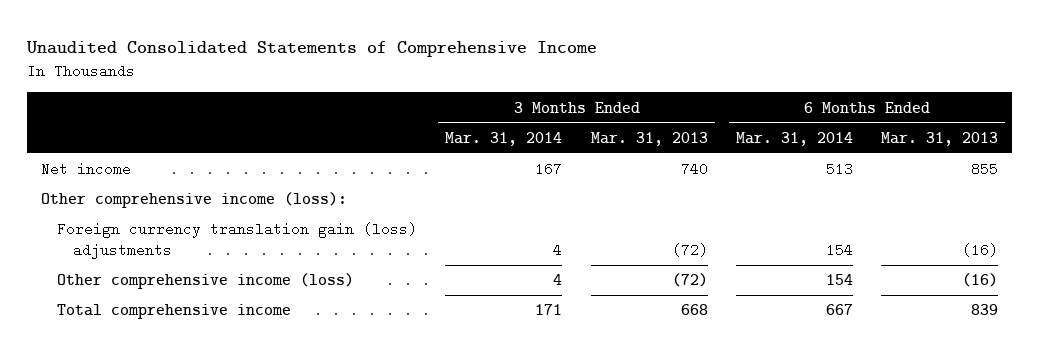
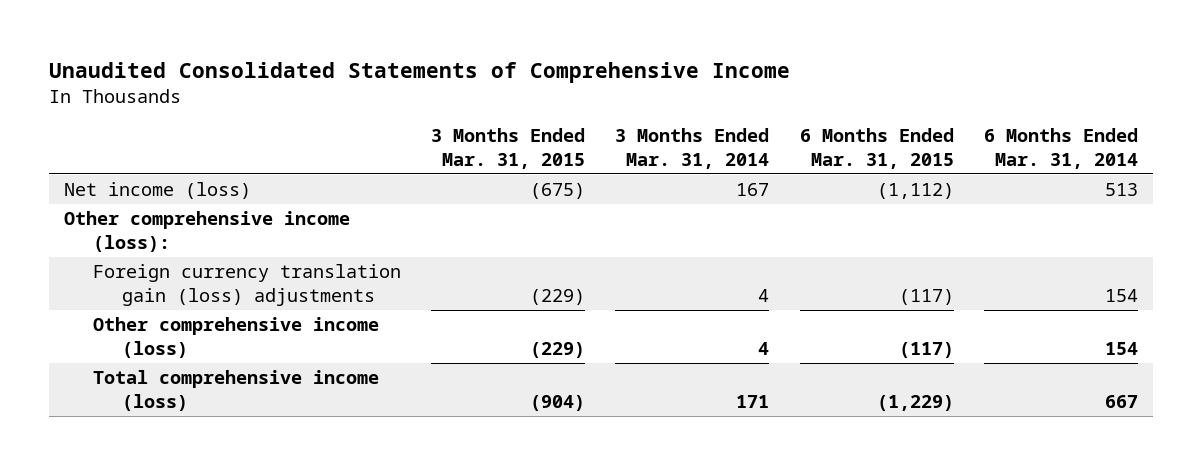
- | 3 Months Ended Mar. 31, 2014 | 3 Months Ended Mar. 31, 2013 | 6 Months Ended Mar. 31, 2014 | 6 Months Ended Mar. 31, 2013
+ | 3 Months Ended Mar. 31, 2015 | 3 Months Ended Mar. 31, 2014 | 6 Months Ended Mar. 31, 2015 | 6 Months Ended Mar. 31, 2014
- Net income | 167 | 740 | 513 | 855
+ Net income (loss) | (675) | 167 | (1,112) | 513
- Total comprehensive income | 171 | 668 | 667 | 839
+ Total comprehensive income (loss) | (904) | 171 | (1,229) | 667

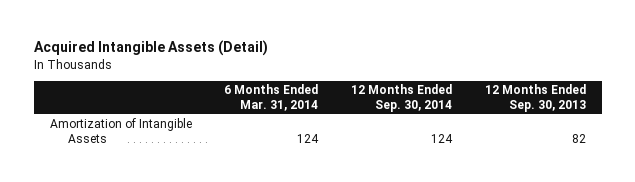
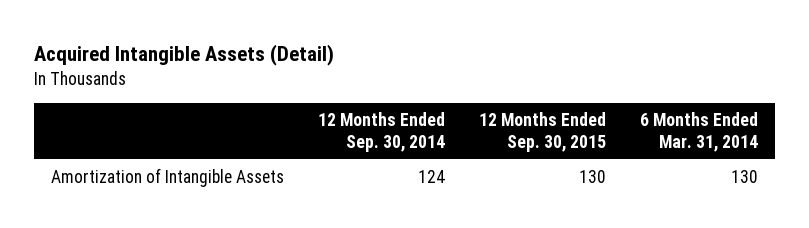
- | 6 Months Ended Mar. 31, 2014 | 12 Months Ended Sep. 30, 2014 | 12 Months Ended Sep. 30, 2013
+ | 12 Months Ended Sep. 30, 2014 | 12 Months Ended Sep. 30, 2015 | 6 Months Ended Mar. 31, 2014
- Amortization of Intangible Assets | 124 | 124 | 82
+ Amortization of Intangible Assets | 124 | 130 | 130

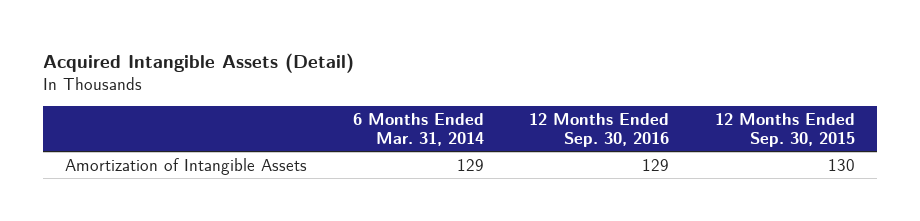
- | 12 Months Ended Sep. 30, 2014 | 12 Months Ended Sep. 30, 2015 | 6 Months Ended Mar. 31, 2014
+ | 6 Months Ended Mar. 31, 2014 | 12 Months Ended Sep. 30, 2016 | 12 Months Ended Sep. 30, 2015
- Amortization of Intangible Assets | 124 | 130 | 130
+ Amortization of Intangible Assets | 129 | 129 | 130

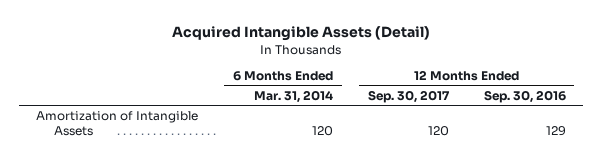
- | 6 Months Ended Mar. 31, 2014 | 12 Months Ended Sep. 30, 2016 | 12 Months Ended Sep. 30, 2015
+ | 6 Months Ended Mar. 31, 2014 | 12 Months Ended Sep. 30, 2017 | 12 Months Ended Sep. 30, 2016
- Amortization of Intangible Assets | 129 | 129 | 130
+ Amortization of Intangible Assets | 120 | 120 | 129

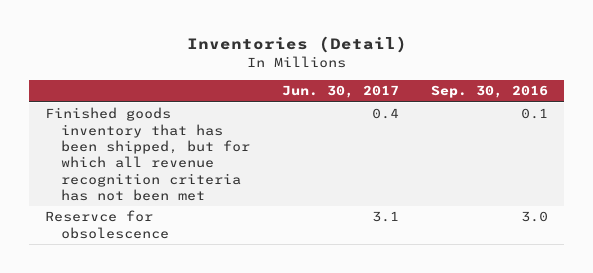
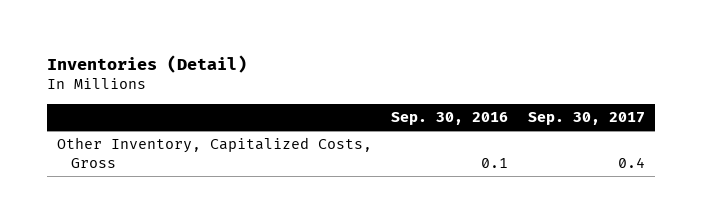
- | Jun. 30, 2017 | Sep. 30, 2016
+ | Sep. 30, 2016 | Sep. 30, 2017
- Finished goods inventory that has been shipped, but for which all revenue recognition criteria has not been met | 0.4 | 0.1
- Reservce for obsolescence | 3.1 | 3.0
+ Other Inventory, Capitalized Costs, Gross | 0.1 | 0.4

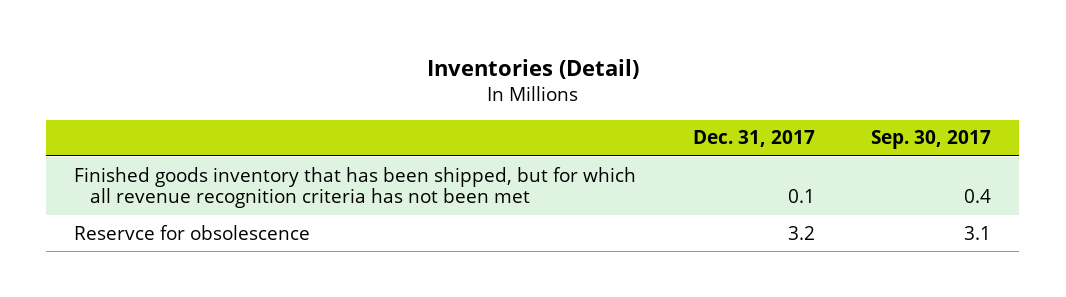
- | Sep. 30, 2016 | Sep. 30, 2017
+ | Dec. 31, 2017 | Sep. 30, 2017
- Other Inventory, Capitalized Costs, Gross | 0.1 | 0.4
+ Finished goods inventory that has been shipped, but for which all revenue recognition criteria has not been met | 0.1 | 0.4
+ Reservce for obsolescence | 3.2 | 3.1

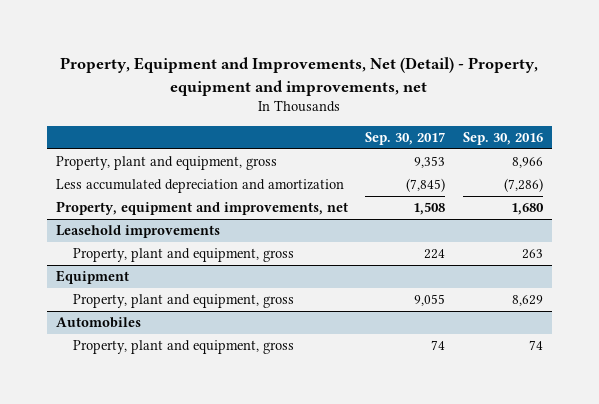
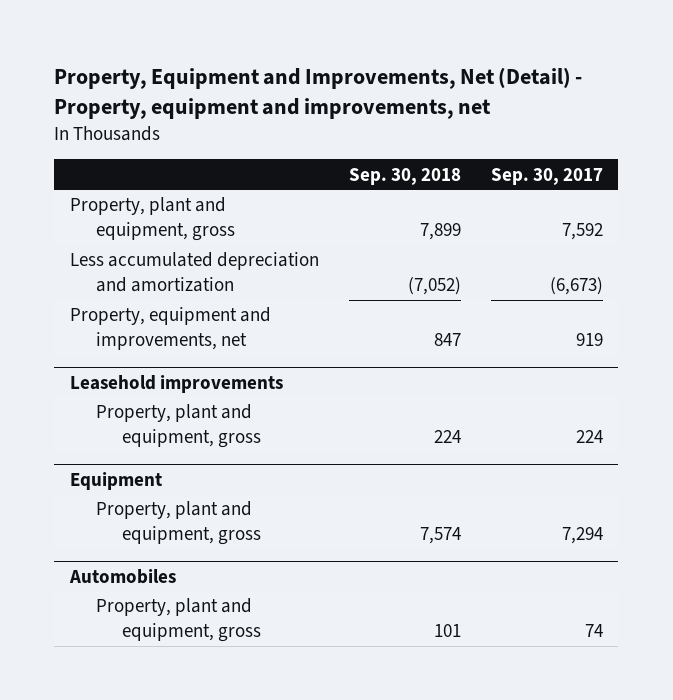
- | Sep. 30, 2017 | Sep. 30, 2016
+ | Sep. 30, 2018 | Sep. 30, 2017
- Property, plant and equipment, gross | 9,353 | 8,966
- Less accumulated depreciation and amortization | (7,845) | (7,286)
- Property, equipment and improvements, net | 1,508 | 1,680
+ Property, plant and equipment, gross | 7,899 | 7,592
+ Less accumulated depreciation and amortization | (7,052) | (6,673)
+ Property, equipment and improvements, net | 847 | 919
@ Equipment
- Property, plant and equipment, gross | 9,055 | 8,629
+ Property, plant and equipment, gross | 7,574 | 7,294

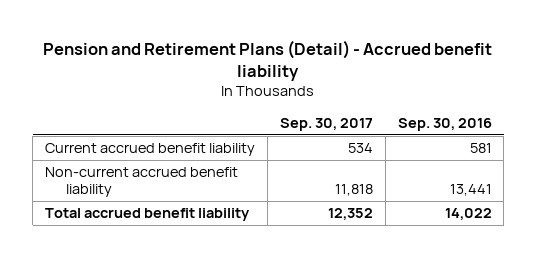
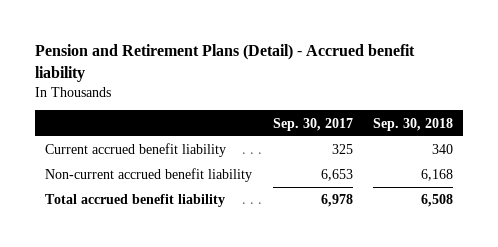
- | Sep. 30, 2017 | Sep. 30, 2016
+ | Sep. 30, 2017 | Sep. 30, 2018
- Current accrued benefit liability | 534 | 581
- Non-current accrued benefit liability | 11,818 | 13,441
- Total accrued benefit liability | 12,352 | 14,022
+ Current accrued benefit liability | 325 | 340
+ Non-current accrued benefit liability | 6,653 | 6,168
+ Total accrued benefit liability | 6,978 | 6,508

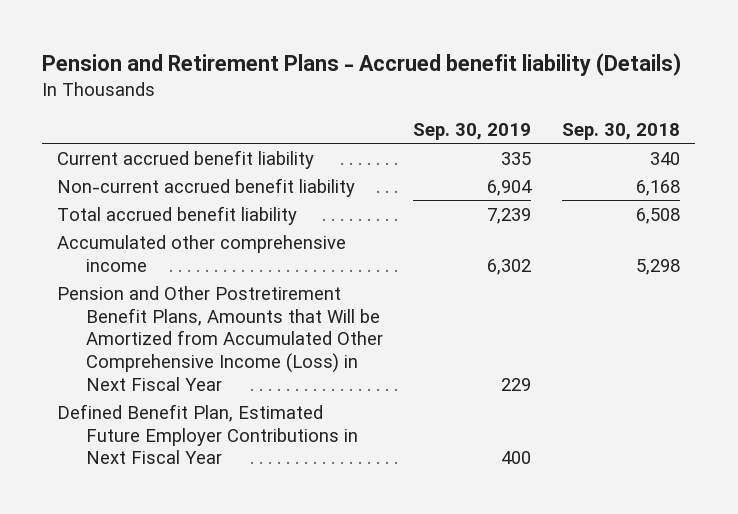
- Pension and Retirement Plans (Detail) - Accrued benefit liability
+ Pension and Retirement Plans - Accrued benefit liability (Details)
- | Sep. 30, 2017 | Sep. 30, 2018
+ | Sep. 30, 2019 | Sep. 30, 2018
+ Accumulated other comprehensive income | 6,302 | 5,298
+ Pension and Other Postretirement Benefit Plans, Amounts that Will be Amortized from Accumulated Other Comprehensive Income (Loss) in Next Fiscal Year | 229 |
+ Defined Benefit Plan, Estimated Future Employer Contributions in Next Fiscal Year | 400 |

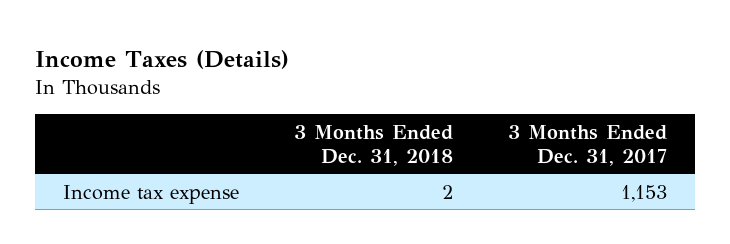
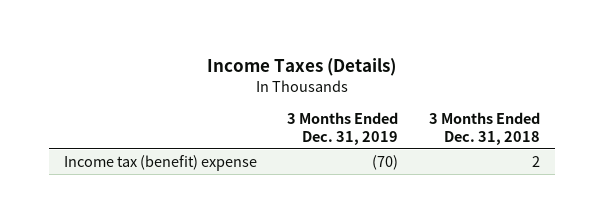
- | 3 Months Ended Dec. 31, 2018 | 3 Months Ended Dec. 31, 2017
+ | 3 Months Ended Dec. 31, 2019 | 3 Months Ended Dec. 31, 2018
- Income tax expense | 2 | 1,153
+ Income tax (benefit) expense | (70) | 2

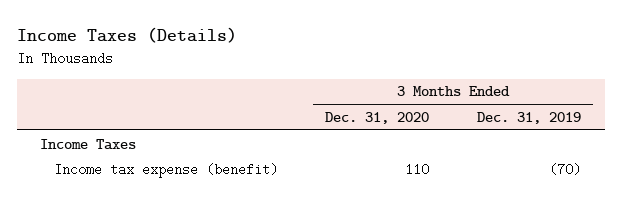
- | 3 Months Ended Dec. 31, 2019 | 3 Months Ended Dec. 31, 2018
+ | 3 Months Ended Dec. 31, 2020 | 3 Months Ended Dec. 31, 2019
- Income tax (benefit) expense | (70) | 2
+ Income Taxes
+ Income tax expense (benefit) | 110 | (70)

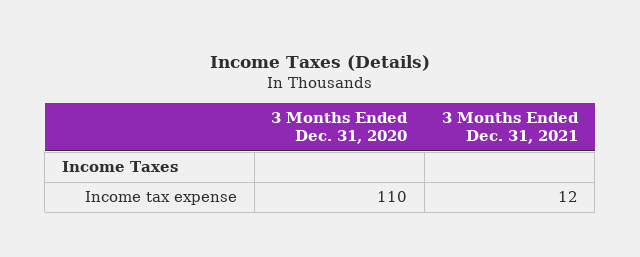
- | 3 Months Ended Dec. 31, 2020 | 3 Months Ended Dec. 31, 2019
+ | 3 Months Ended Dec. 31, 2020 | 3 Months Ended Dec. 31, 2021
- Income tax expense (benefit) | 110 | (70)
+ Income tax expense | 110 | 12

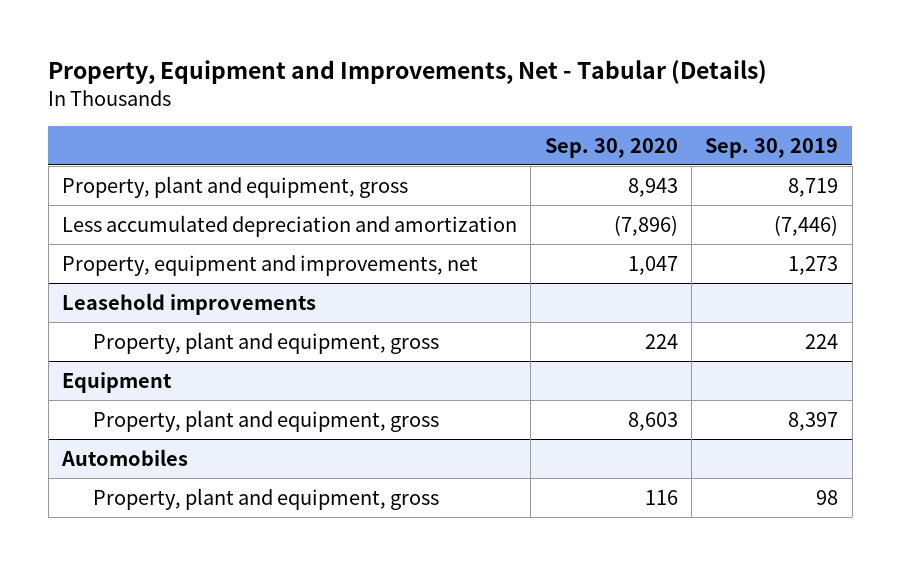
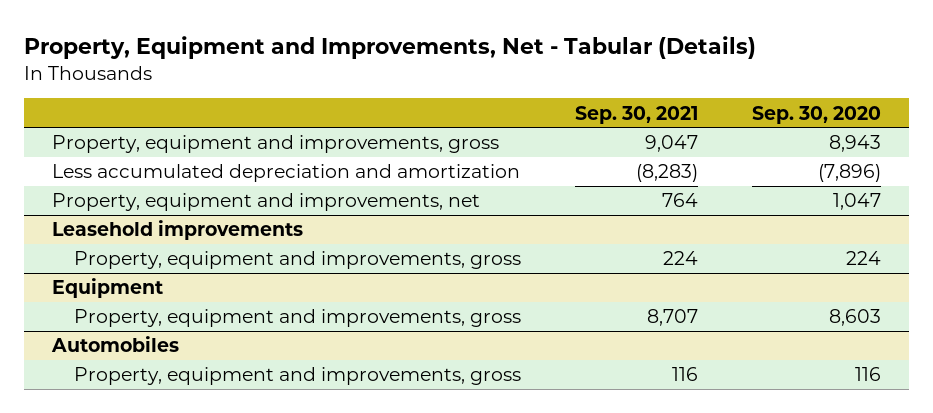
- | Sep. 30, 2020 | Sep. 30, 2019
+ | Sep. 30, 2021 | Sep. 30, 2020
- Property, plant and equipment, gross | 8,943 | 8,719
+ Property, equipment and improvements, gross | 9,047 | 8,943
@ Leasehold improvements
- Property, plant and equipment, gross | 224 | 224
+ Property, equipment and improvements, gross | 224 | 224
@ Equipment
- Property, plant and equipment, gross | 8,603 | 8,397
+ Property, equipment and improvements, gross | 8,707 | 8,603
@ Automobiles
- Property, plant and equipment, gross | 116 | 98
+ Property, equipment and improvements, gross | 116 | 116

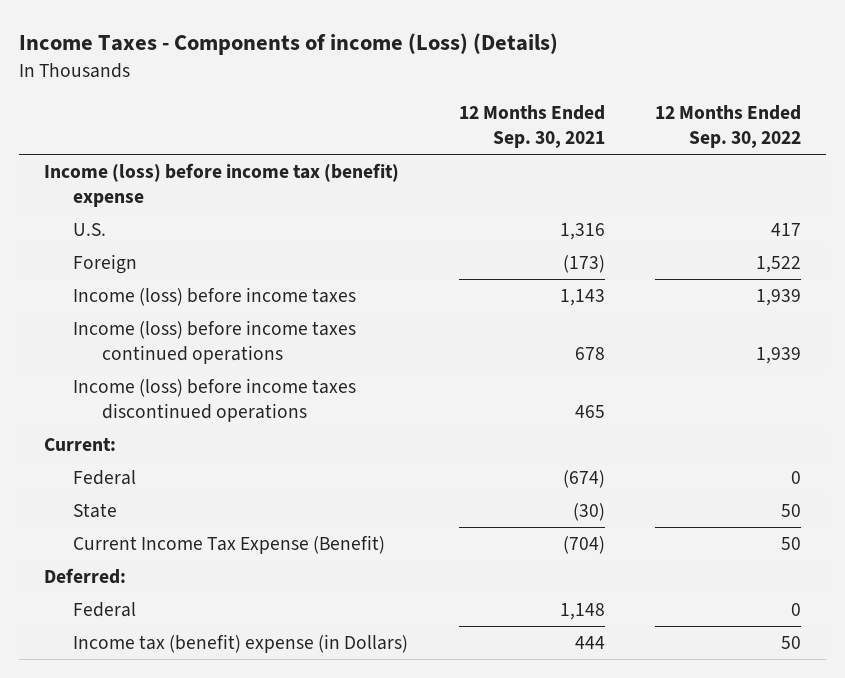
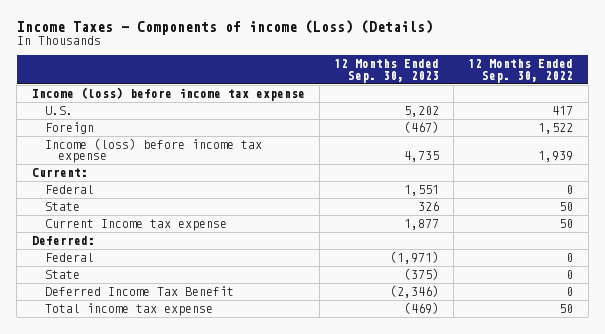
- | 12 Months Ended Sep. 30, 2021 | 12 Months Ended Sep. 30, 2022
+ | 12 Months Ended Sep. 30, 2023 | 12 Months Ended Sep. 30, 2022
- Income (loss) before income tax (benefit) expense
+ Income (loss) before income tax expense
- Income (loss) before income taxes | 1,143 | 1,939
- Income (loss) before income taxes continued operations | 678 | 1,939
- Income (loss) before income taxes discontinued operations | 465 |
+ Income (loss) before income tax expense | 4,735 | 1,939
- Current Income Tax Expense (Benefit) | (704) | 50
+ Current Income tax expense | 1,877 | 50
- Income tax (benefit) expense (in Dollars) | 444 | 50
+ State | (375) | 0
+ Deferred Income Tax Benefit | (2,346) | 0
+ Total income tax expense | (469) | 50

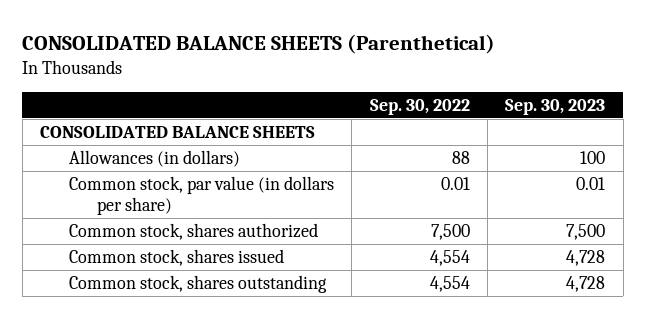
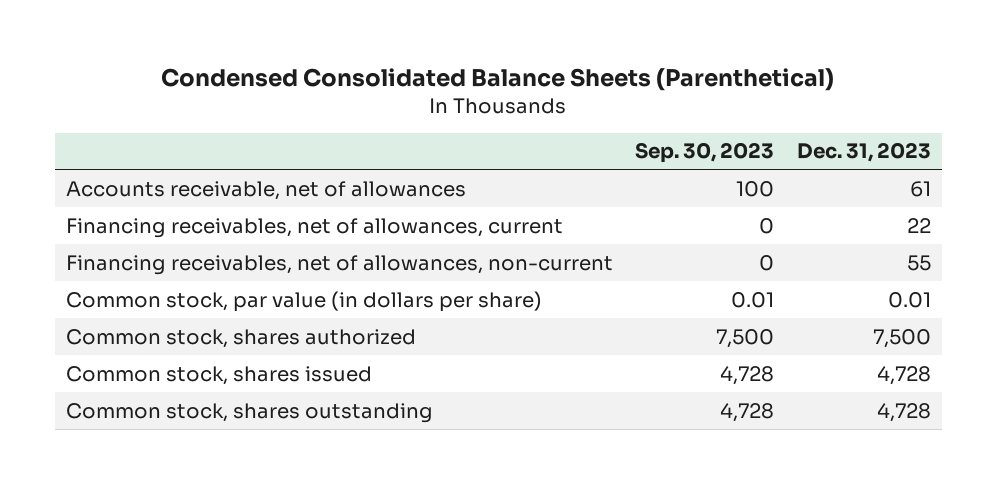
- CONSOLIDATED BALANCE SHEETS (Parenthetical)
+ Condensed Consolidated Balance Sheets (Parenthetical)
- | Sep. 30, 2022 | Sep. 30, 2023
+ | Sep. 30, 2023 | Dec. 31, 2023
- CONSOLIDATED BALANCE SHEETS
- Allowances (in dollars) | 88 | 100
+ Accounts receivable, net of allowances | 100 | 61
+ Financing receivables, net of allowances, current | 0 | 22
+ Financing receivables, net of allowances, non-current | 0 | 55

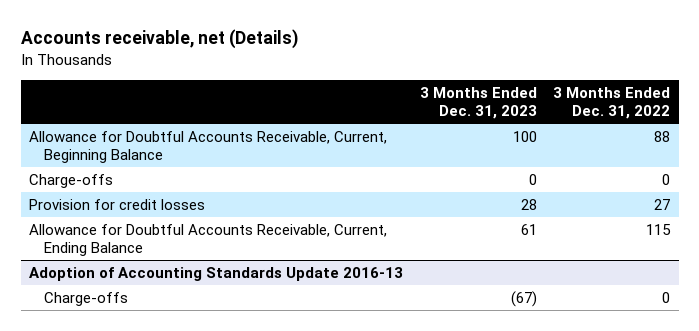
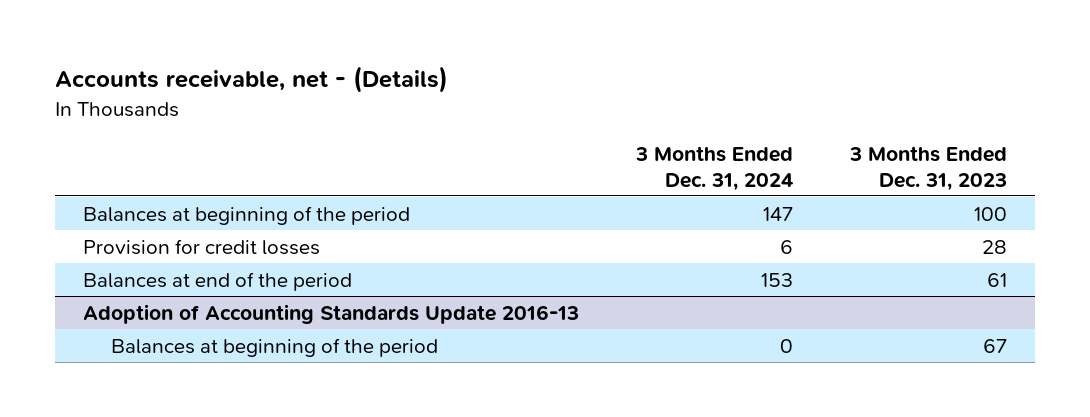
- Accounts receivable, net (Details)
+ Accounts receivable, net - (Details)
- | 3 Months Ended Dec. 31, 2023 | 3 Months Ended Dec. 31, 2022
+ | 3 Months Ended Dec. 31, 2024 | 3 Months Ended Dec. 31, 2023
- Allowance for Doubtful Accounts Receivable, Current, Beginning Balance | 100 | 88
- Charge-offs | 0 | 0
+ Balances at beginning of the period | 147 | 100
- Allowance for Doubtful Accounts Receivable, Current, Ending Balance | 61 | 115
+ Balances at end of the period | 153 | 61
@ Adoption of Accounting Standards Update 2016-13
- Charge-offs | (67) | 0
+ Balances at beginning of the period | 0 | 67

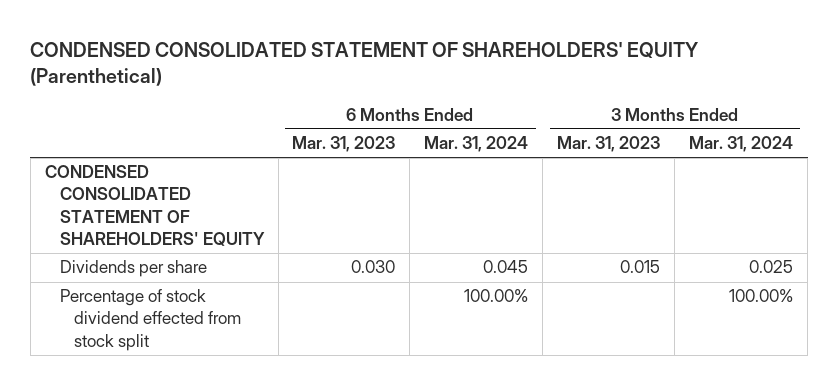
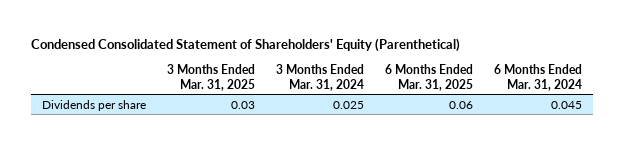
- CONDENSED CONSOLIDATED STATEMENT OF SHAREHOLDERS' EQUITY (Parenthetical)
+ Condensed Consolidated Statement of Shareholders' Equity (Parenthetical)
- | 6 Months Ended Mar. 31, 2023 | 6 Months Ended Mar. 31, 2024 | 3 Months Ended Mar. 31, 2023 | 3 Months Ended Mar. 31, 2024
+ | 3 Months Ended Mar. 31, 2025 | 3 Months Ended Mar. 31, 2024 | 6 Months Ended Mar. 31, 2025 | 6 Months Ended Mar. 31, 2024
- CONDENSED CONSOLIDATED STATEMENT OF SHAREHOLDERS' EQUITY
- Percentage of stock dividend effected from stock split | | 100.00% | | 100.00%

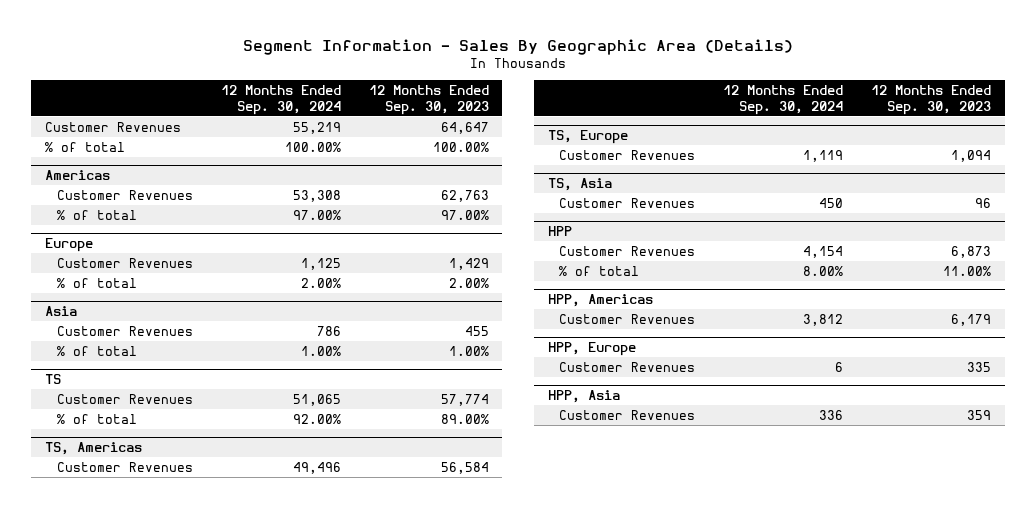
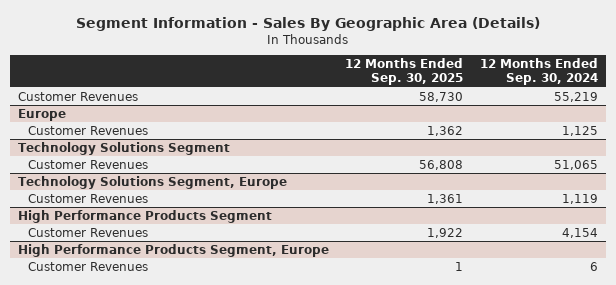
- | 12 Months Ended Sep. 30, 2024 | 12 Months Ended Sep. 30, 2023
+ | 12 Months Ended Sep. 30, 2025 | 12 Months Ended Sep. 30, 2024
- % of total | 100.00% | 100.00%
- Americas
- Customer Revenues | 53,308 | 62,763
- % of total | 97.00% | 97.00%
@ Europe
- % of total | 2.00% | 2.00%
- Asia
- Customer Revenues | 786 | 455
- % of total | 1.00% | 1.00%
- TS
+ Technology Solutions Segment
- % of total | 92.00% | 89.00%
- TS, Americas
- Customer Revenues | 49,496 | 56,584
- TS, Europe
+ Technology Solutions Segment, Europe
- TS, Asia
- Customer Revenues | 450 | 96
- HPP
+ High Performance Products Segment
- % of total | 8.00% | 11.00%
- HPP, Americas
- Customer Revenues | 3,812 | 6,179
- HPP, Europe
+ High Performance Products Segment, Europe
- HPP, Asia
- Customer Revenues | 336 | 359

